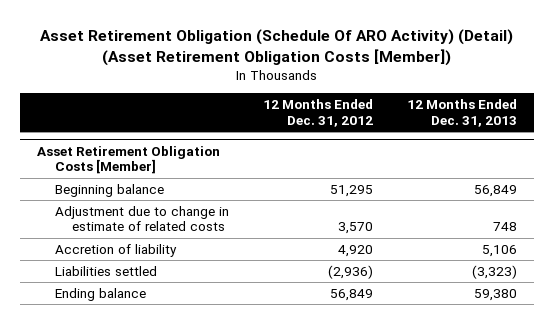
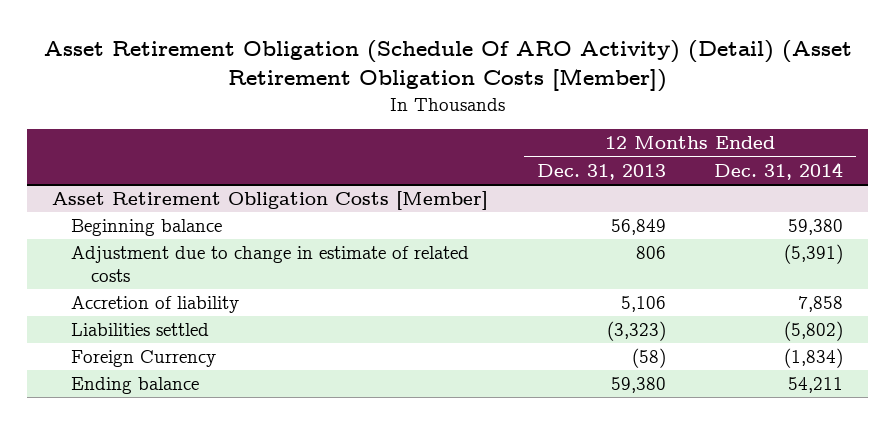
- | 12 Months Ended Dec. 31, 2012 | 12 Months Ended Dec. 31, 2013
+ | 12 Months Ended Dec. 31, 2013 | 12 Months Ended Dec. 31, 2014
@ Asset Retirement Obligation Costs [Member]
- Adjustment due to change in estimate of related costs | 3,570 | 748
+ Adjustment due to change in estimate of related costs | 806 | (5,391)
+ Foreign Currency | (58) | (1,834)

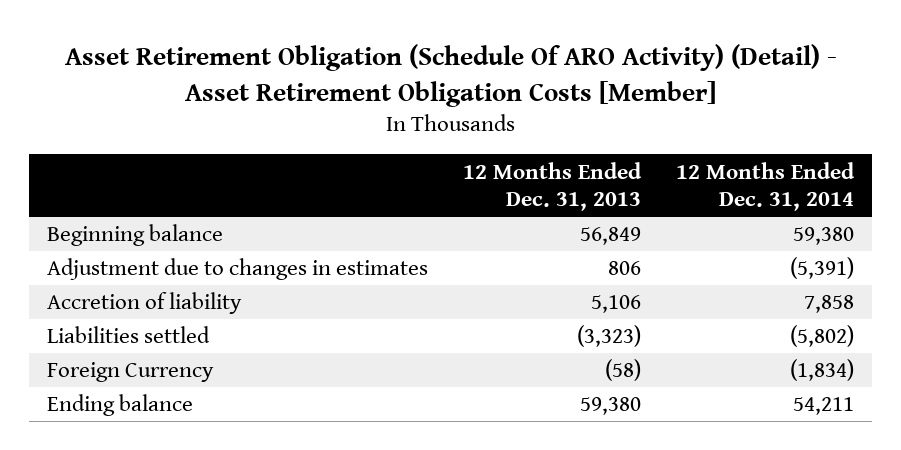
- Asset Retirement Obligation (Schedule Of ARO Activity) (Detail) (Asset Retirement Obligation Costs [Member])
+ Asset Retirement Obligation (Schedule Of ARO Activity) (Detail) - Asset Retirement Obligation Costs [Member]
- Asset Retirement Obligation Costs [Member]
- Adjustment due to change in estimate of related costs | 806 | (5,391)
+ Adjustment due to changes in estimates | 806 | (5,391)

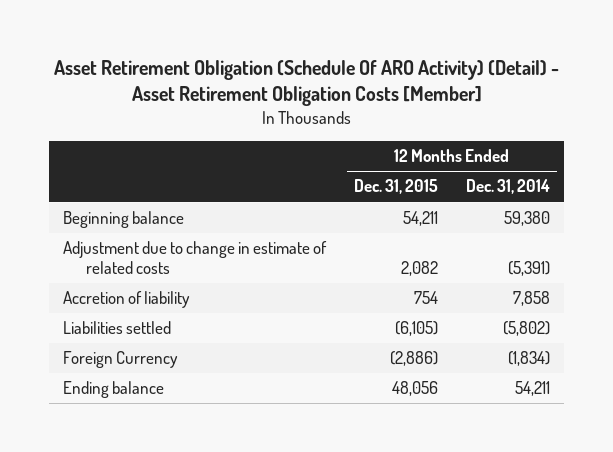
- | 12 Months Ended Dec. 31, 2013 | 12 Months Ended Dec. 31, 2014
+ | 12 Months Ended Dec. 31, 2015 | 12 Months Ended Dec. 31, 2014
- Adjustment due to changes in estimates | 806 | (5,391)
+ Adjustment due to change in estimate of related costs | 2,082 | (5,391)

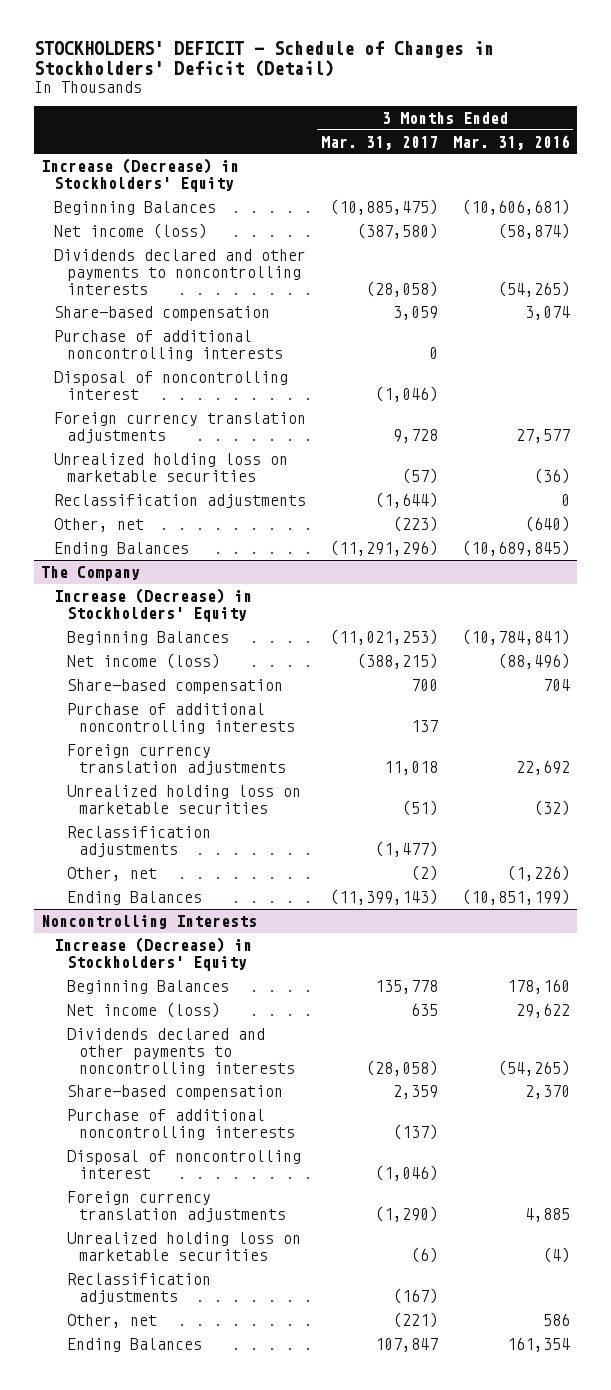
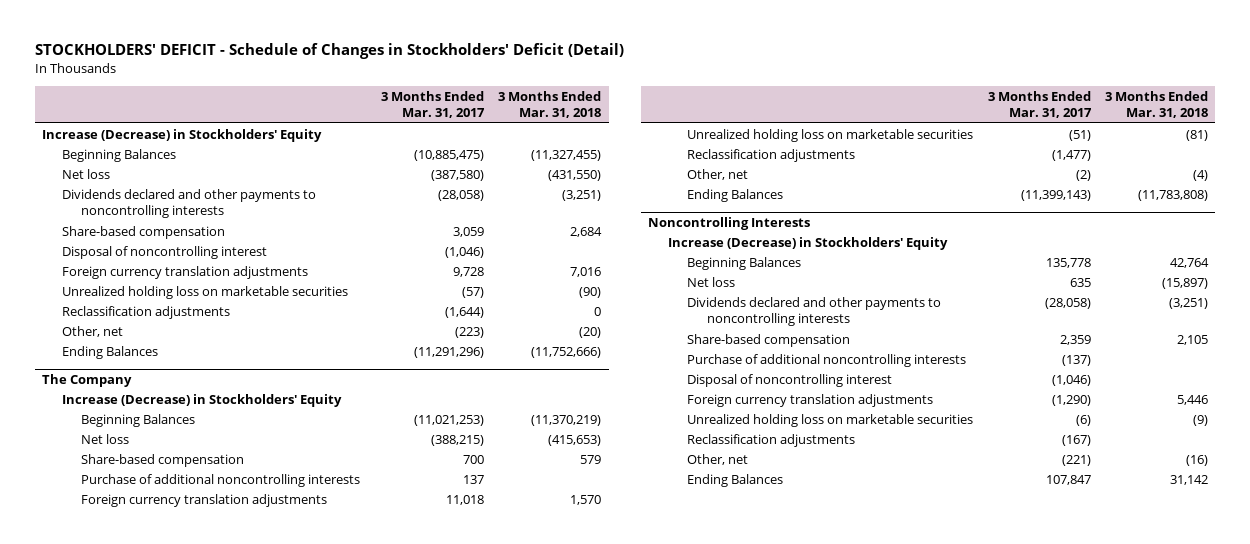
- | 3 Months Ended Mar. 31, 2017 | 3 Months Ended Mar. 31, 2016
+ | 3 Months Ended Mar. 31, 2017 | 3 Months Ended Mar. 31, 2018
- Net income (loss) | (387,580) | (58,874)
+ Net loss | (387,580) | (431,550)
- Purchase of additional noncontrolling interests | 0 |
@ The Company
- Net income (loss) | (388,215) | (88,496)
+ Net loss | (388,215) | (415,653)
@ Noncontrolling Interests
- Net income (loss) | 635 | 29,622
+ Net loss | 635 | (15,897)

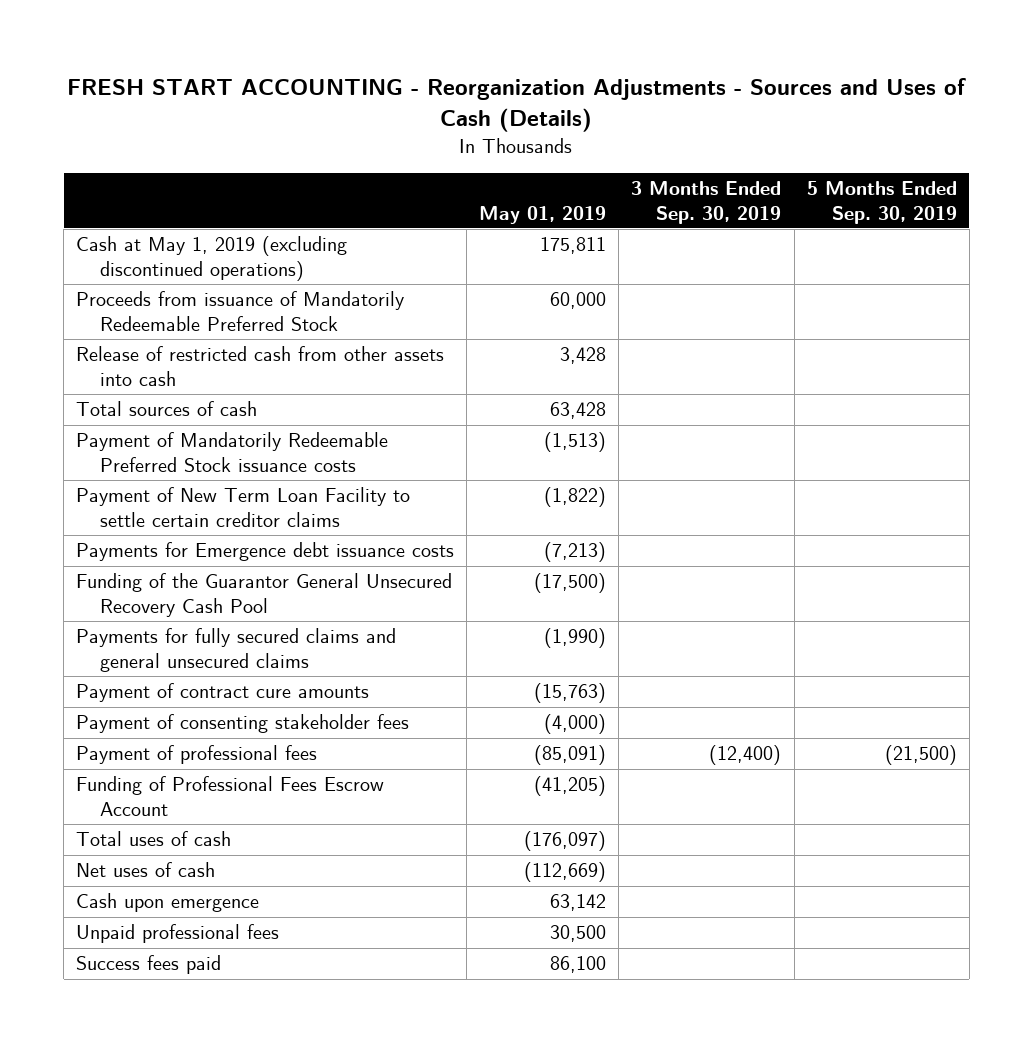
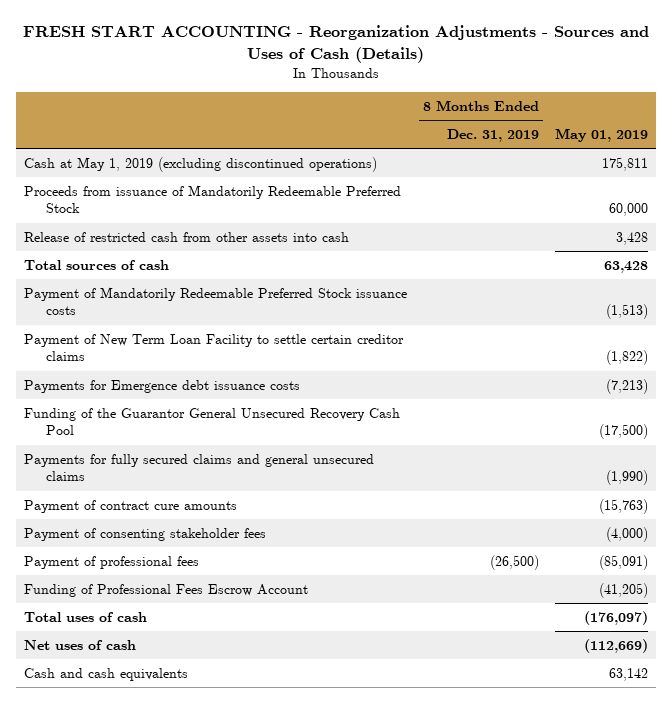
- | May 01, 2019 | 3 Months Ended Sep. 30, 2019 | 5 Months Ended Sep. 30, 2019
+ | 8 Months Ended Dec. 31, 2019 | May 01, 2019
- Cash upon emergence | 63,142 | |
- Unpaid professional fees | 30,500 | |
- Success fees paid | 86,100 | |
+ Cash and cash equivalents | | 63,142

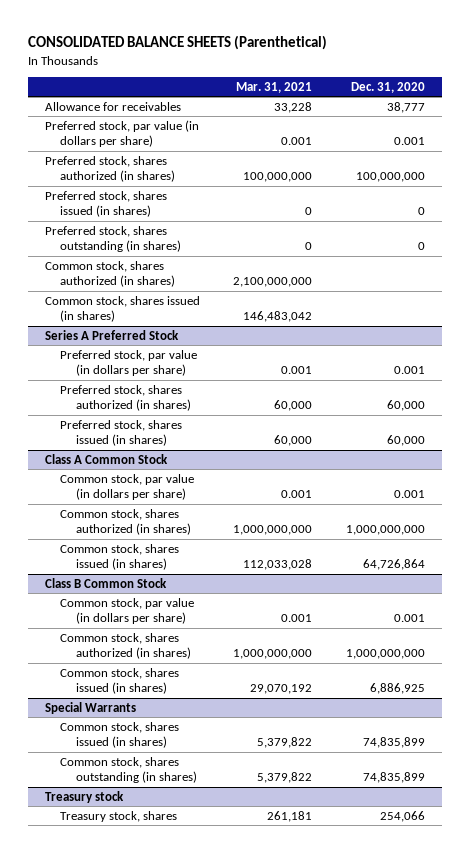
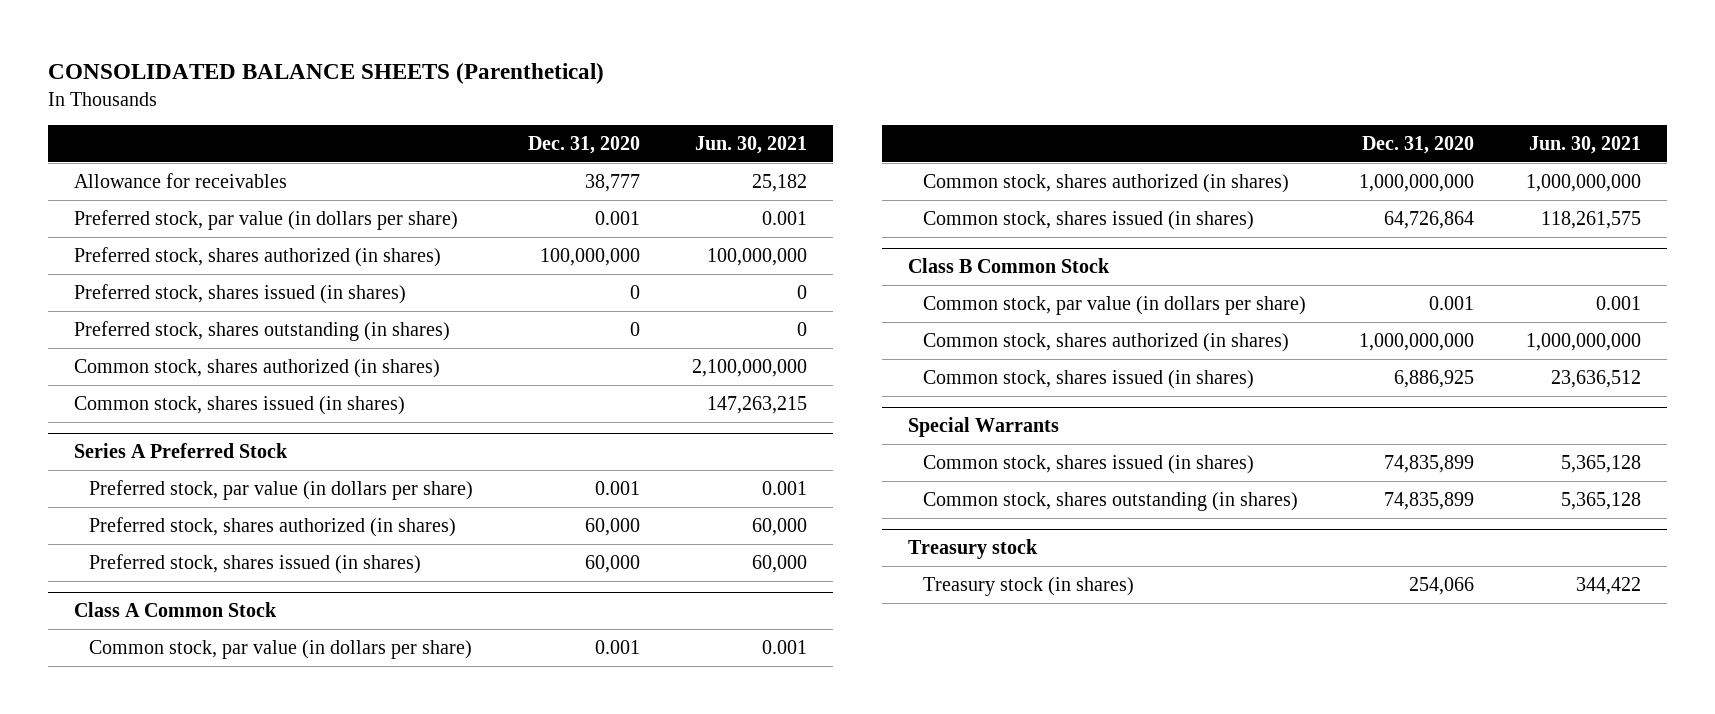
- | Mar. 31, 2021 | Dec. 31, 2020
+ | Dec. 31, 2020 | Jun. 30, 2021
@ Treasury stock
- Treasury stock, shares | 261,181 | 254,066
+ Treasury stock (in shares) | 254,066 | 344,422

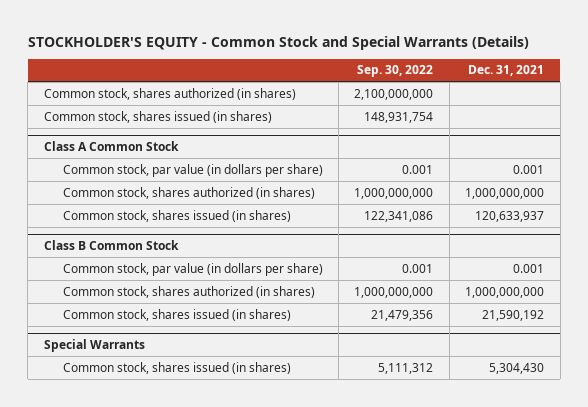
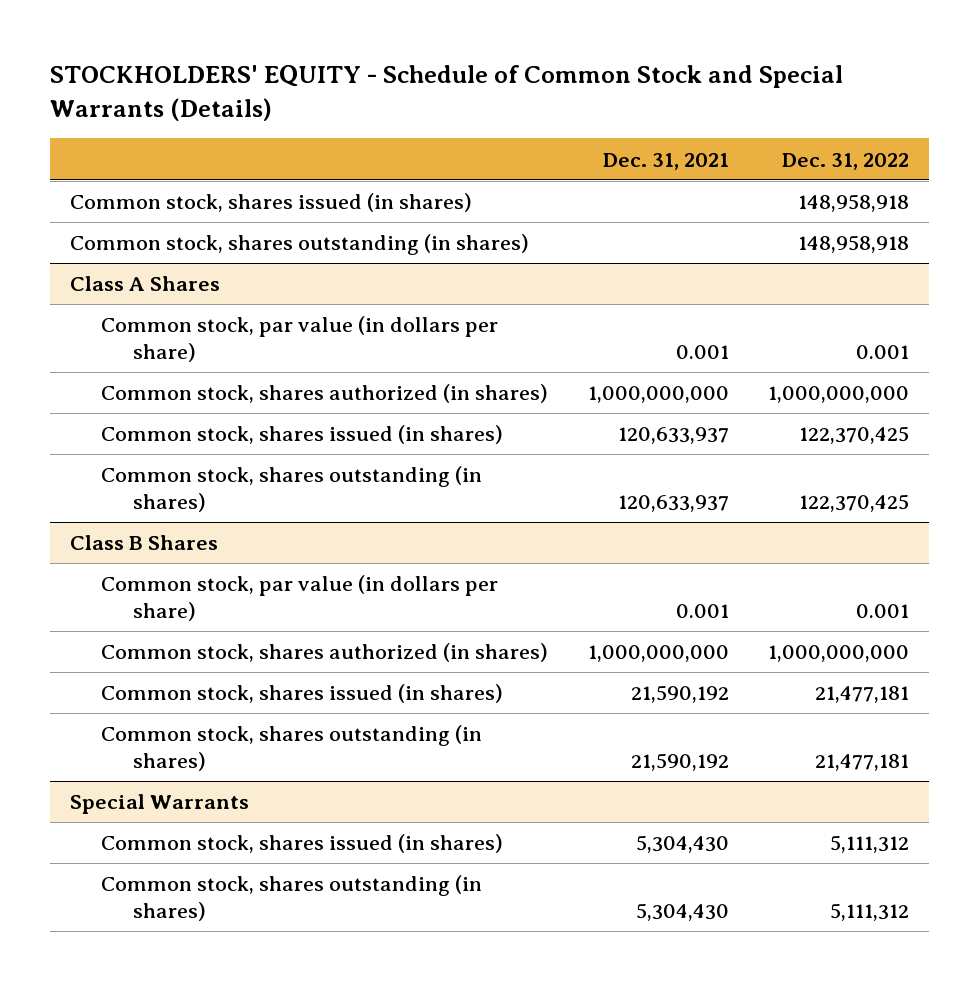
- STOCKHOLDER'S EQUITY - Common Stock and Special Warrants (Details)
+ STOCKHOLDERS' EQUITY - Schedule of Common Stock and Special Warrants (Details)
- | Sep. 30, 2022 | Dec. 31, 2021
+ | Dec. 31, 2021 | Dec. 31, 2022
- Common stock, shares authorized (in shares) | 2,100,000,000 |
- Class A Common Stock
+ Common stock, shares outstanding (in shares) | | 148,958,918
+ Class A Shares
- Class B Common Stock
+ Common stock, shares outstanding (in shares) | 120,633,937 | 122,370,425
+ Class B Shares
+ Common stock, shares outstanding (in shares) | 21,590,192 | 21,477,181
@ Special Warrants
+ Common stock, shares outstanding (in shares) | 5,304,430 | 5,111,312

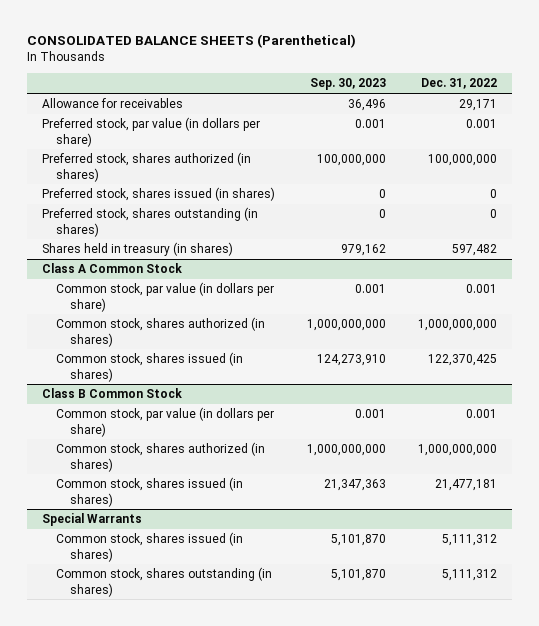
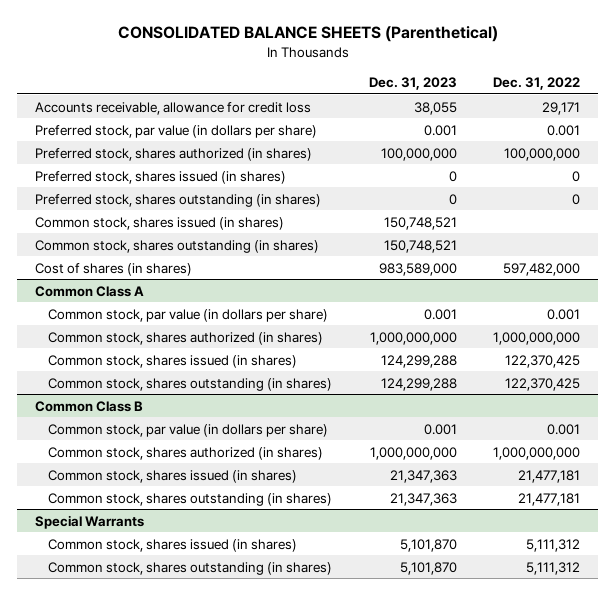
- | Sep. 30, 2023 | Dec. 31, 2022
+ | Dec. 31, 2023 | Dec. 31, 2022
- Allowance for receivables | 36,496 | 29,171
+ Accounts receivable, allowance for credit loss | 38,055 | 29,171
- Shares held in treasury (in shares) | 979,162 | 597,482
- Class A Common Stock
+ Common stock, shares issued (in shares) | 150,748,521 |
+ Common stock, shares outstanding (in shares) | 150,748,521 |
+ Cost of shares (in shares) | 983,589,000 | 597,482,000
+ Common Class A
- Class B Common Stock
+ Common stock, shares outstanding (in shares) | 124,299,288 | 122,370,425
+ Common Class B
+ Common stock, shares outstanding (in shares) | 21,347,363 | 21,477,181

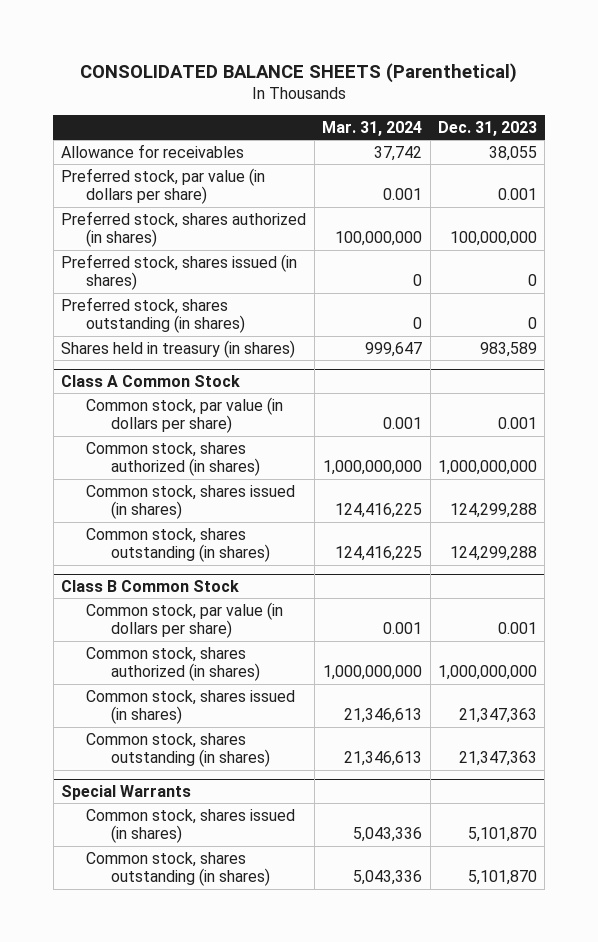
- | Dec. 31, 2023 | Dec. 31, 2022
+ | Mar. 31, 2024 | Dec. 31, 2023
- Accounts receivable, allowance for credit loss | 38,055 | 29,171
+ Allowance for receivables | 37,742 | 38,055
- Common stock, shares issued (in shares) | 150,748,521 |
- Common stock, shares outstanding (in shares) | 150,748,521 |
- Cost of shares (in shares) | 983,589,000 | 597,482,000
- Common Class A
+ Shares held in treasury (in shares) | 999,647 | 983,589
+ Class A Common Stock
- Common Class B
+ Class B Common Stock

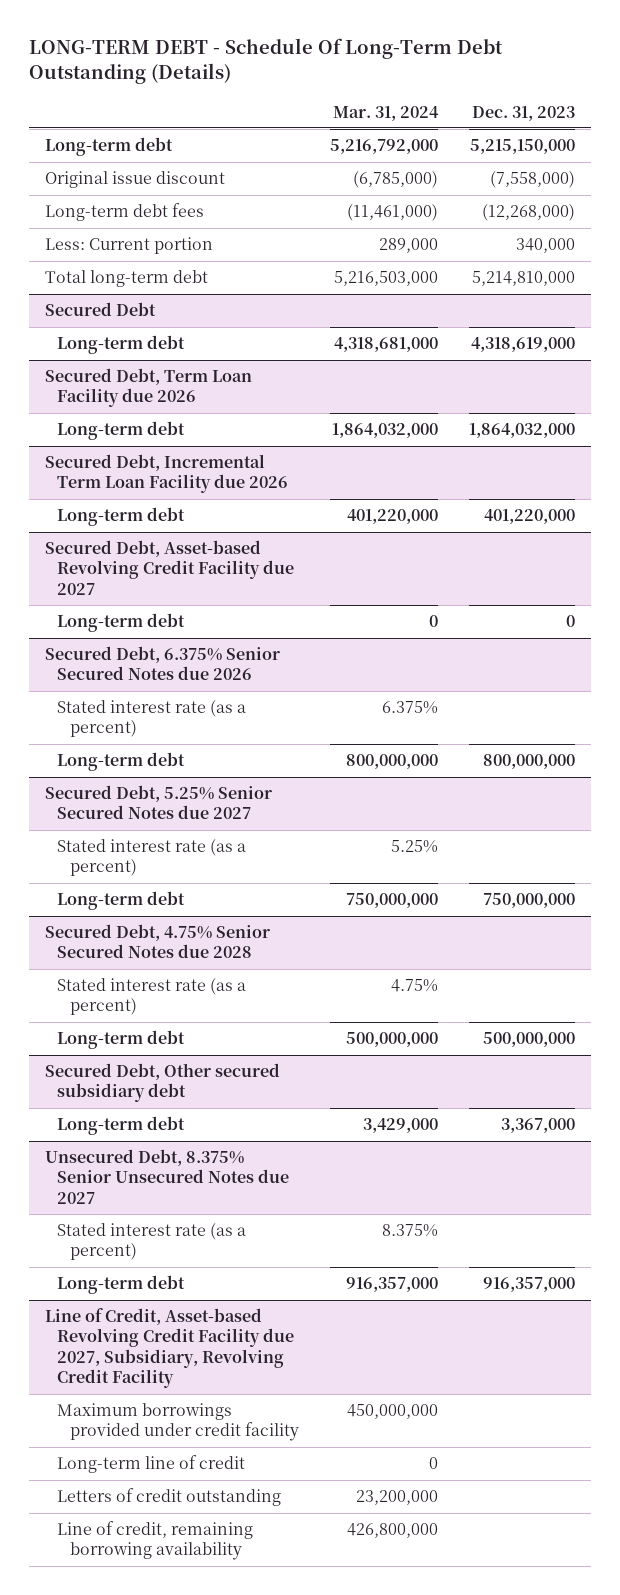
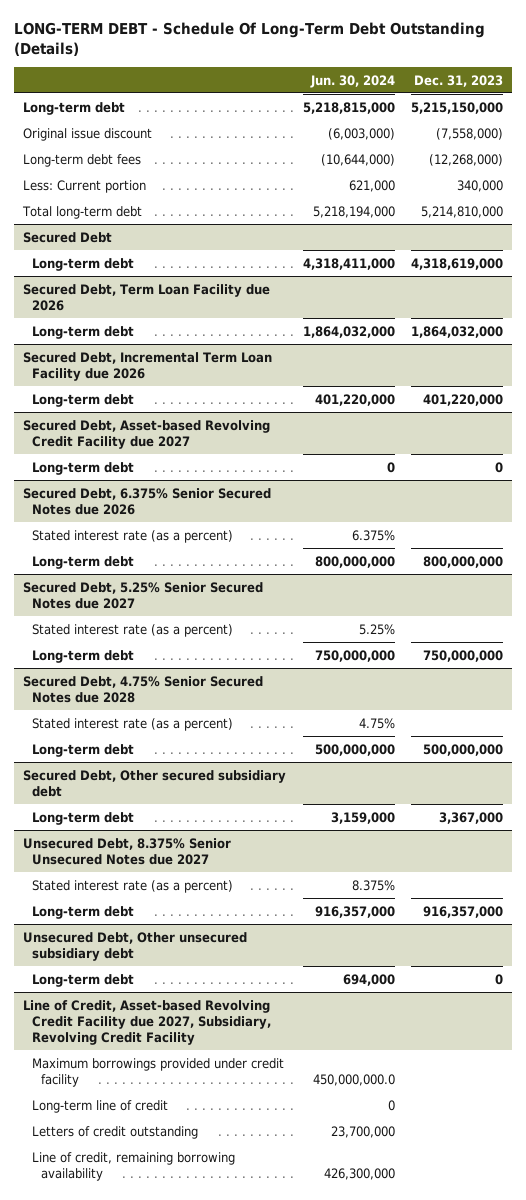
- | Mar. 31, 2024 | Dec. 31, 2023
+ | Jun. 30, 2024 | Dec. 31, 2023
+ Unsecured Debt, Other unsecured subsidiary debt
+ Long-term debt | 694,000 | 0

